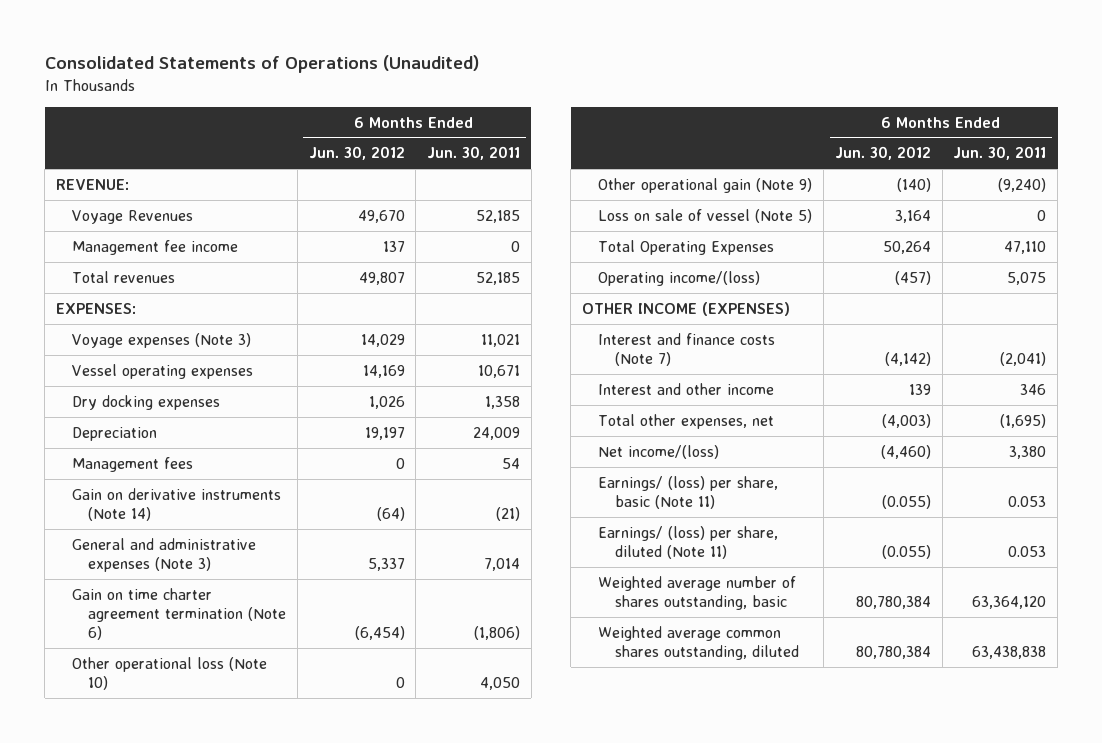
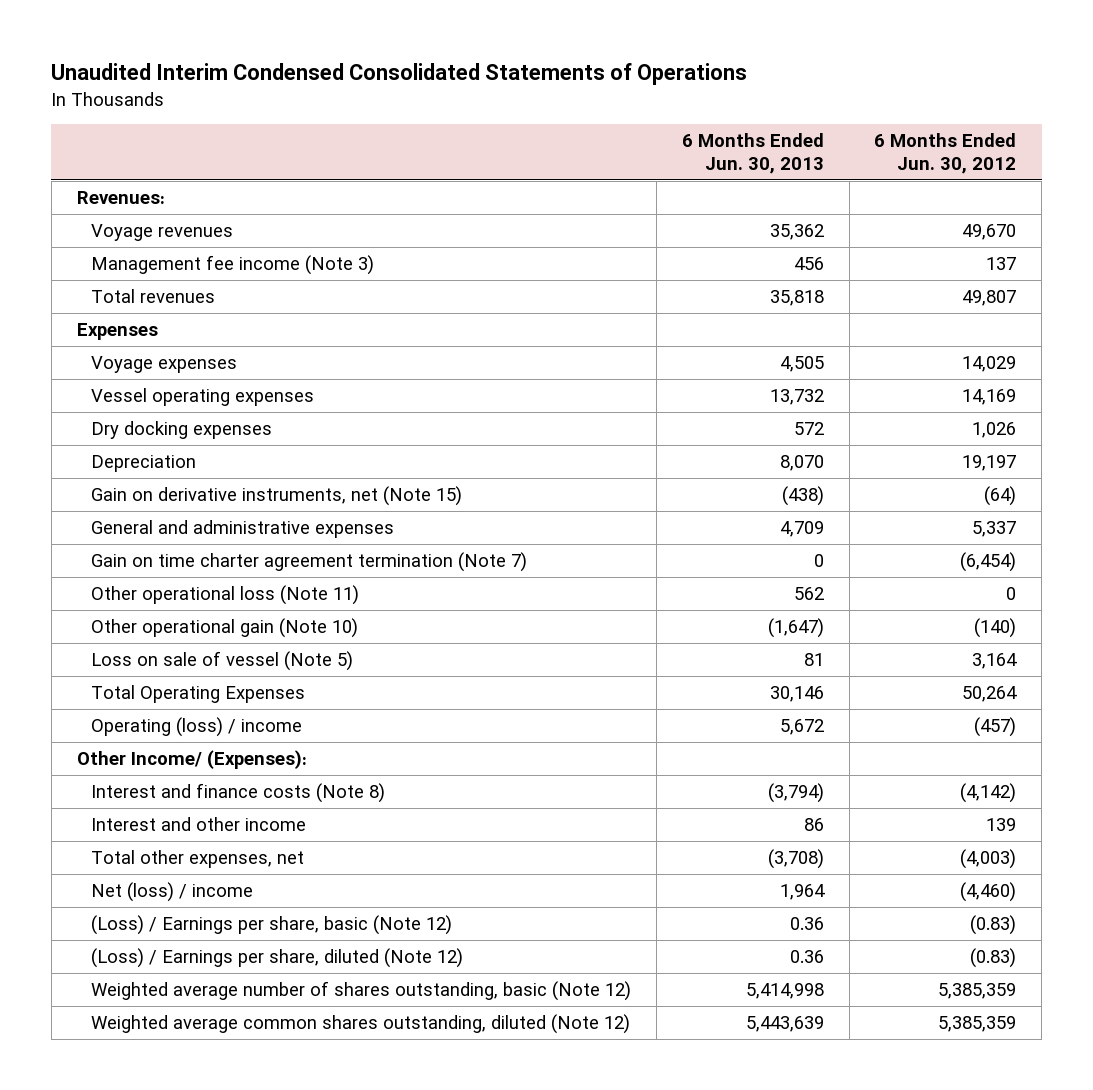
- Consolidated Statements of Operations (Unaudited)
+ Unaudited Interim Condensed Consolidated Statements of Operations
- | 6 Months Ended Jun. 30, 2012 | 6 Months Ended Jun. 30, 2011
+ | 6 Months Ended Jun. 30, 2013 | 6 Months Ended Jun. 30, 2012
- REVENUE:
- Voyage Revenues | 49,670 | 52,185
- Management fee income | 137 | 0
+ Revenues:
+ Voyage revenues | 35,362 | 49,670
+ Management fee income (Note 3) | 456 | 137
- EXPENSES:
- Voyage expenses (Note 3) | 14,029 | 11,021
+ Expenses
+ Voyage expenses | 4,505 | 14,029
- Management fees | 0 | 54
- Gain on derivative instruments (Note 14) | (64) | (21)
- General and administrative expenses (Note 3) | 5,337 | 7,014
- Gain on time charter agreement termination (Note 6) | (6,454) | (1,806)
- Other operational loss (Note 10) | 0 | 4,050
- Other operational gain (Note 9) | (140) | (9,240)
+ Gain on derivative instruments, net (Note 15) | (438) | (64)
+ General and administrative expenses | 4,709 | 5,337
+ Gain on time charter agreement termination (Note 7) | 0 | (6,454)
+ Other operational loss (Note 11) | 562 | 0
+ Other operational gain (Note 10) | (1,647) | (140)
- Operating income/(loss) | (457) | 5,075
- OTHER INCOME (EXPENSES)
- Interest and finance costs (Note 7) | (4,142) | (2,041)
+ Operating (loss) / income | 5,672 | (457)
+ Other Income/ (Expenses):
+ Interest and finance costs (Note 8) | (3,794) | (4,142)
- Net income/(loss) | (4,460) | 3,380
- Earnings/ (loss) per share, basic (Note 11) | (0.055) | 0.053
- Earnings/ (loss) per share, diluted (Note 11) | (0.055) | 0.053
- Weighted average number of shares outstanding, basic | 80,780,384 | 63,364,120
- Weighted average common shares outstanding, diluted | 80,780,384 | 63,438,838
+ Net (loss) / income | 1,964 | (4,460)
+ (Loss) / Earnings per share, basic (Note 12) | 0.36 | (0.83)
+ (Loss) / Earnings per share, diluted (Note 12) | 0.36 | (0.83)
+ Weighted average number of shares outstanding, basic (Note 12) | 5,414,998 | 5,385,359
+ Weighted average common shares outstanding, diluted (Note 12) | 5,443,639 | 5,385,359

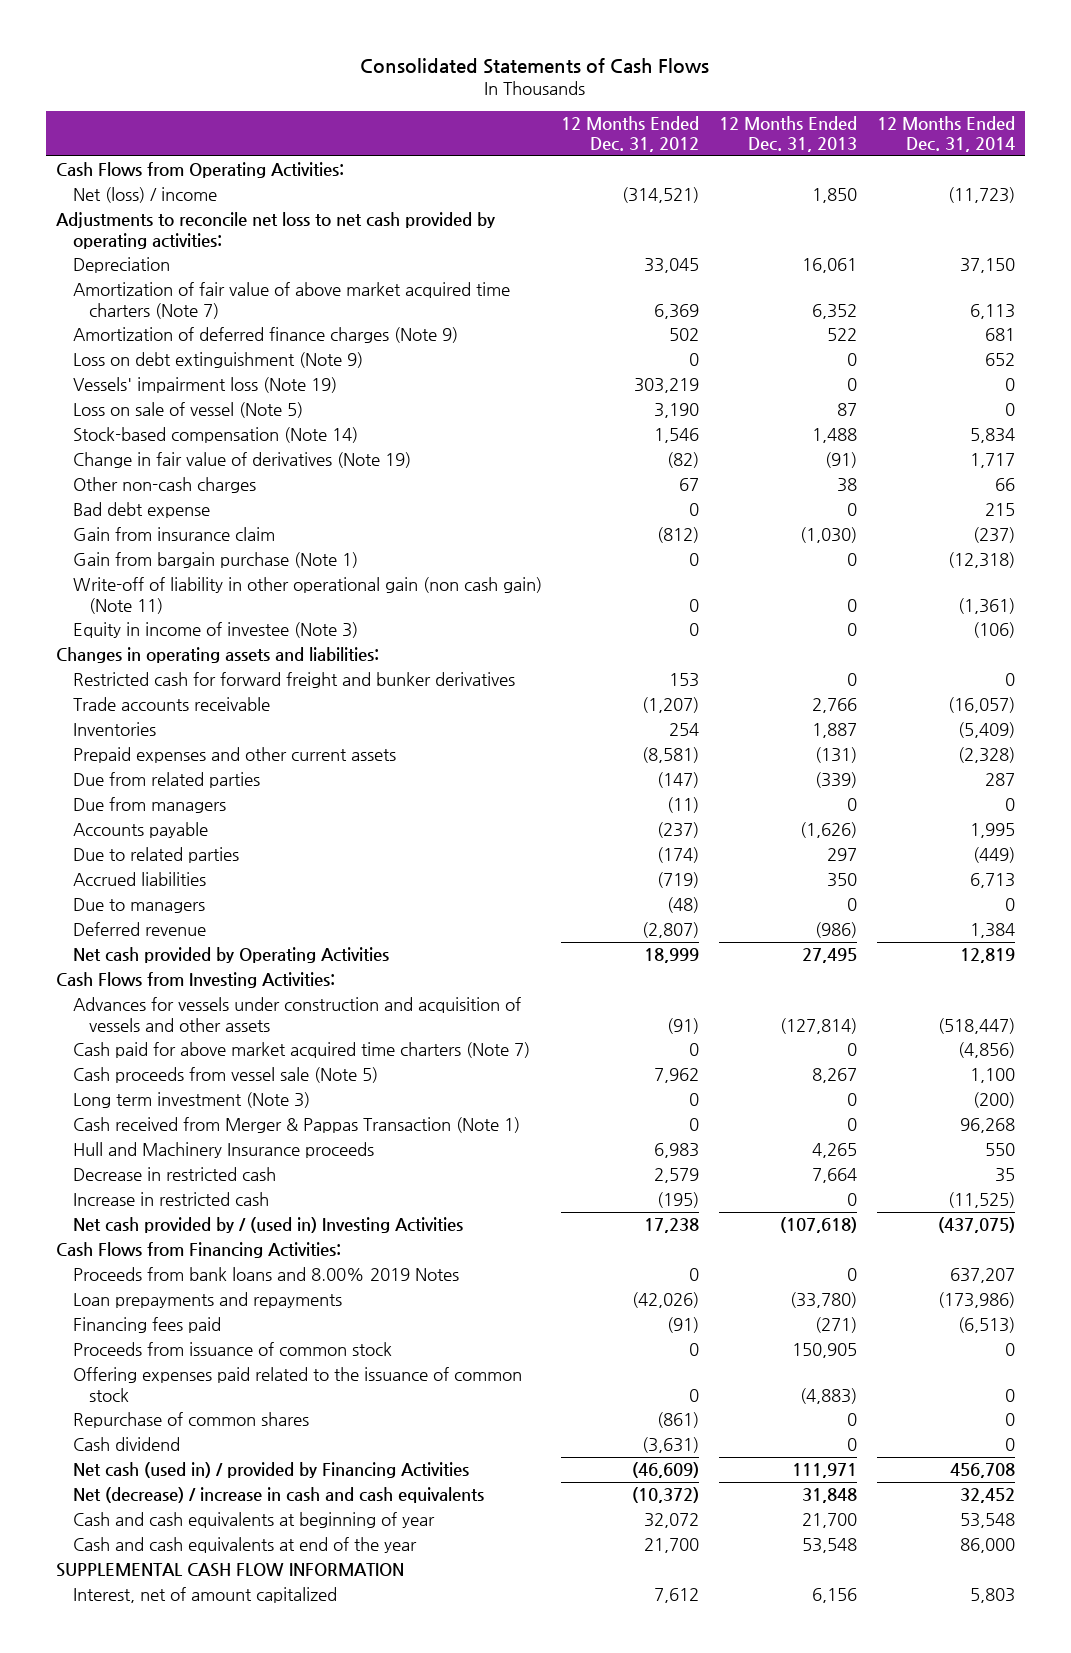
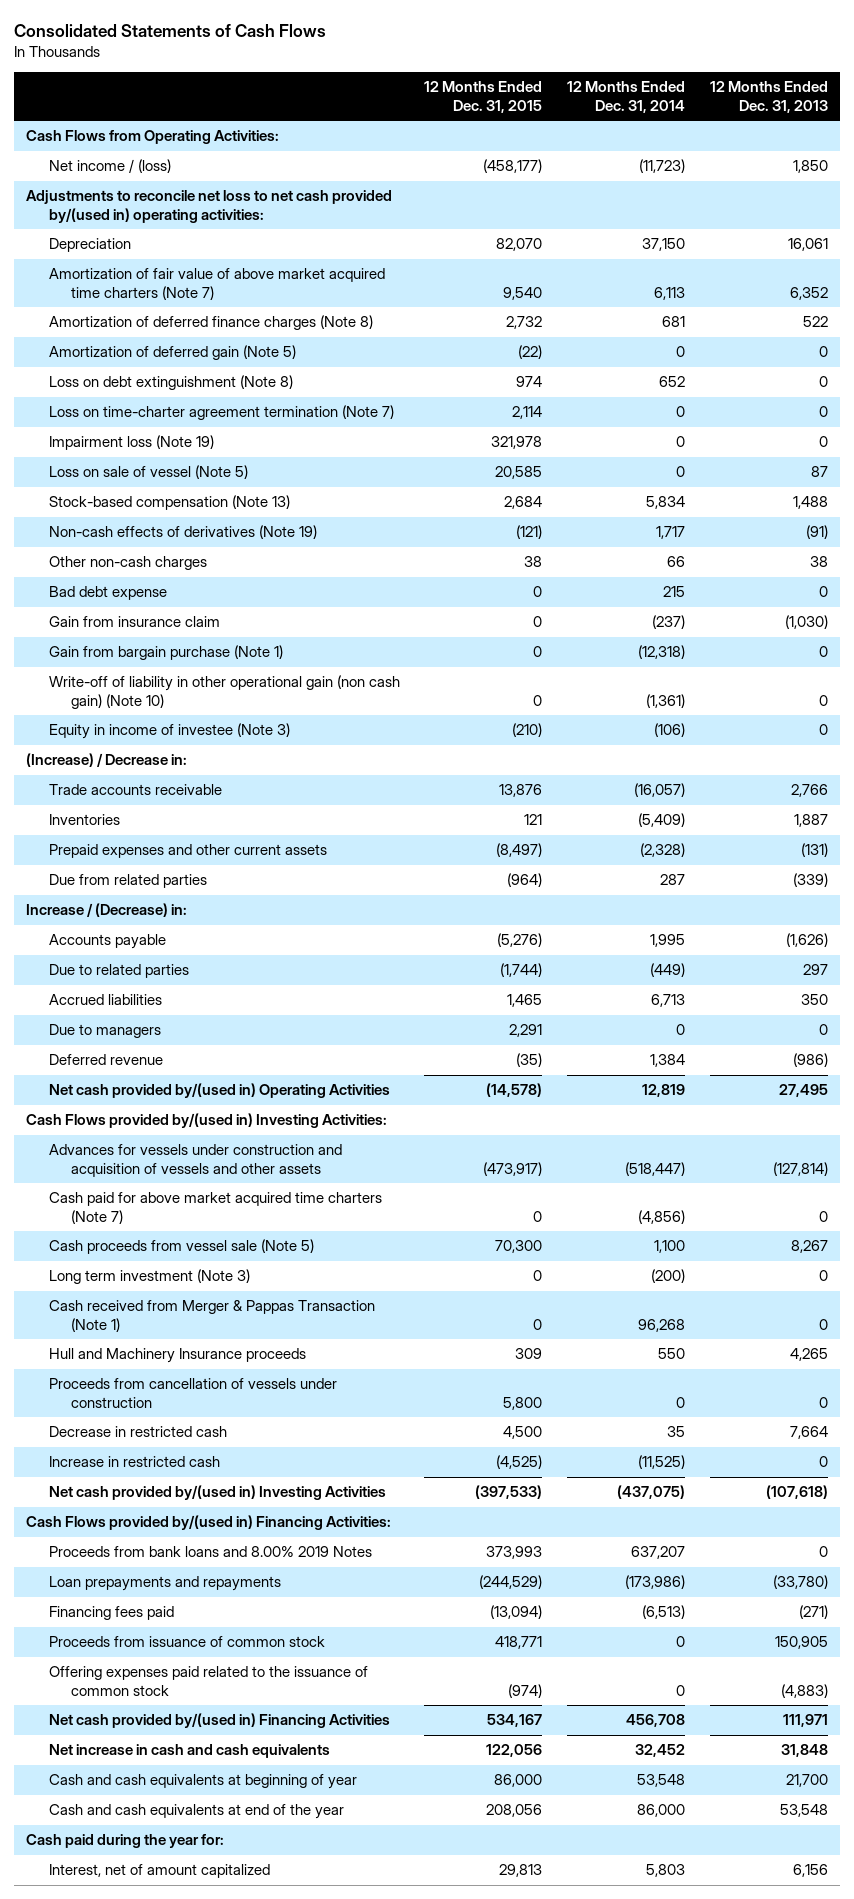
- | 12 Months Ended Dec. 31, 2012 | 12 Months Ended Dec. 31, 2013 | 12 Months Ended Dec. 31, 2014
+ | 12 Months Ended Dec. 31, 2015 | 12 Months Ended Dec. 31, 2014 | 12 Months Ended Dec. 31, 2013
- Net (loss) / income | (314,521) | 1,850 | (11,723)
- Adjustments to reconcile net loss to net cash provided by operating activities:
+ Net income / (loss) | (458,177) | (11,723) | 1,850
+ Adjustments to reconcile net loss to net cash provided by/(used in) operating activities:
- Amortization of deferred finance charges (Note 9) | 502 | 522 | 681
- Loss on debt extinguishment (Note 9) | 0 | 0 | 652
- Vessels' impairment loss (Note 19) | 303,219 | 0 | 0
+ Amortization of deferred finance charges (Note 8) | 2,732 | 681 | 522
+ Amortization of deferred gain (Note 5) | (22) | 0 | 0
+ Loss on debt extinguishment (Note 8) | 974 | 652 | 0
+ Loss on time-charter agreement termination (Note 7) | 2,114 | 0 | 0
+ Impairment loss (Note 19) | 321,978 | 0 | 0
- Stock-based compensation (Note 14) | 1,546 | 1,488 | 5,834
- Change in fair value of derivatives (Note 19) | (82) | (91) | 1,717
+ Stock-based compensation (Note 13) | 2,684 | 5,834 | 1,488
+ Non-cash effects of derivatives (Note 19) | (121) | 1,717 | (91)
- Write-off of liability in other operational gain (non cash gain) (Note 11) | 0 | 0 | (1,361)
+ Write-off of liability in other operational gain (non cash gain) (Note 10) | 0 | (1,361) | 0
- Changes in operating assets and liabilities:
- Restricted cash for forward freight and bunker derivatives | 153 | 0 | 0
+ (Increase) / Decrease in:
- Due from managers | (11) | 0 | 0
+ Increase / (Decrease) in:
- Net cash provided by Operating Activities | 18,999 | 27,495 | 12,819
- Cash Flows from Investing Activities:
+ Net cash provided by/(used in) Operating Activities | (14,578) | 12,819 | 27,495
+ Cash Flows provided by/(used in) Investing Activities:
+ Proceeds from cancellation of vessels under construction | 5,800 | 0 | 0
- Net cash provided by / (used in) Investing Activities | 17,238 | (107,618) | (437,075)
- Cash Flows from Financing Activities:
+ Net cash provided by/(used in) Investing Activities | (397,533) | (437,075) | (107,618)
+ Cash Flows provided by/(used in) Financing Activities:
- Repurchase of common shares | (861) | 0 | 0
- Cash dividend | (3,631) | 0 | 0
- Net cash (used in) / provided by Financing Activities | (46,609) | 111,971 | 456,708
- Net (decrease) / increase in cash and cash equivalents | (10,372) | 31,848 | 32,452
+ Net cash provided by/(used in) Financing Activities | 534,167 | 456,708 | 111,971
+ Net increase in cash and cash equivalents | 122,056 | 32,452 | 31,848
- SUPPLEMENTAL CASH FLOW INFORMATION
+ Cash paid during the year for:

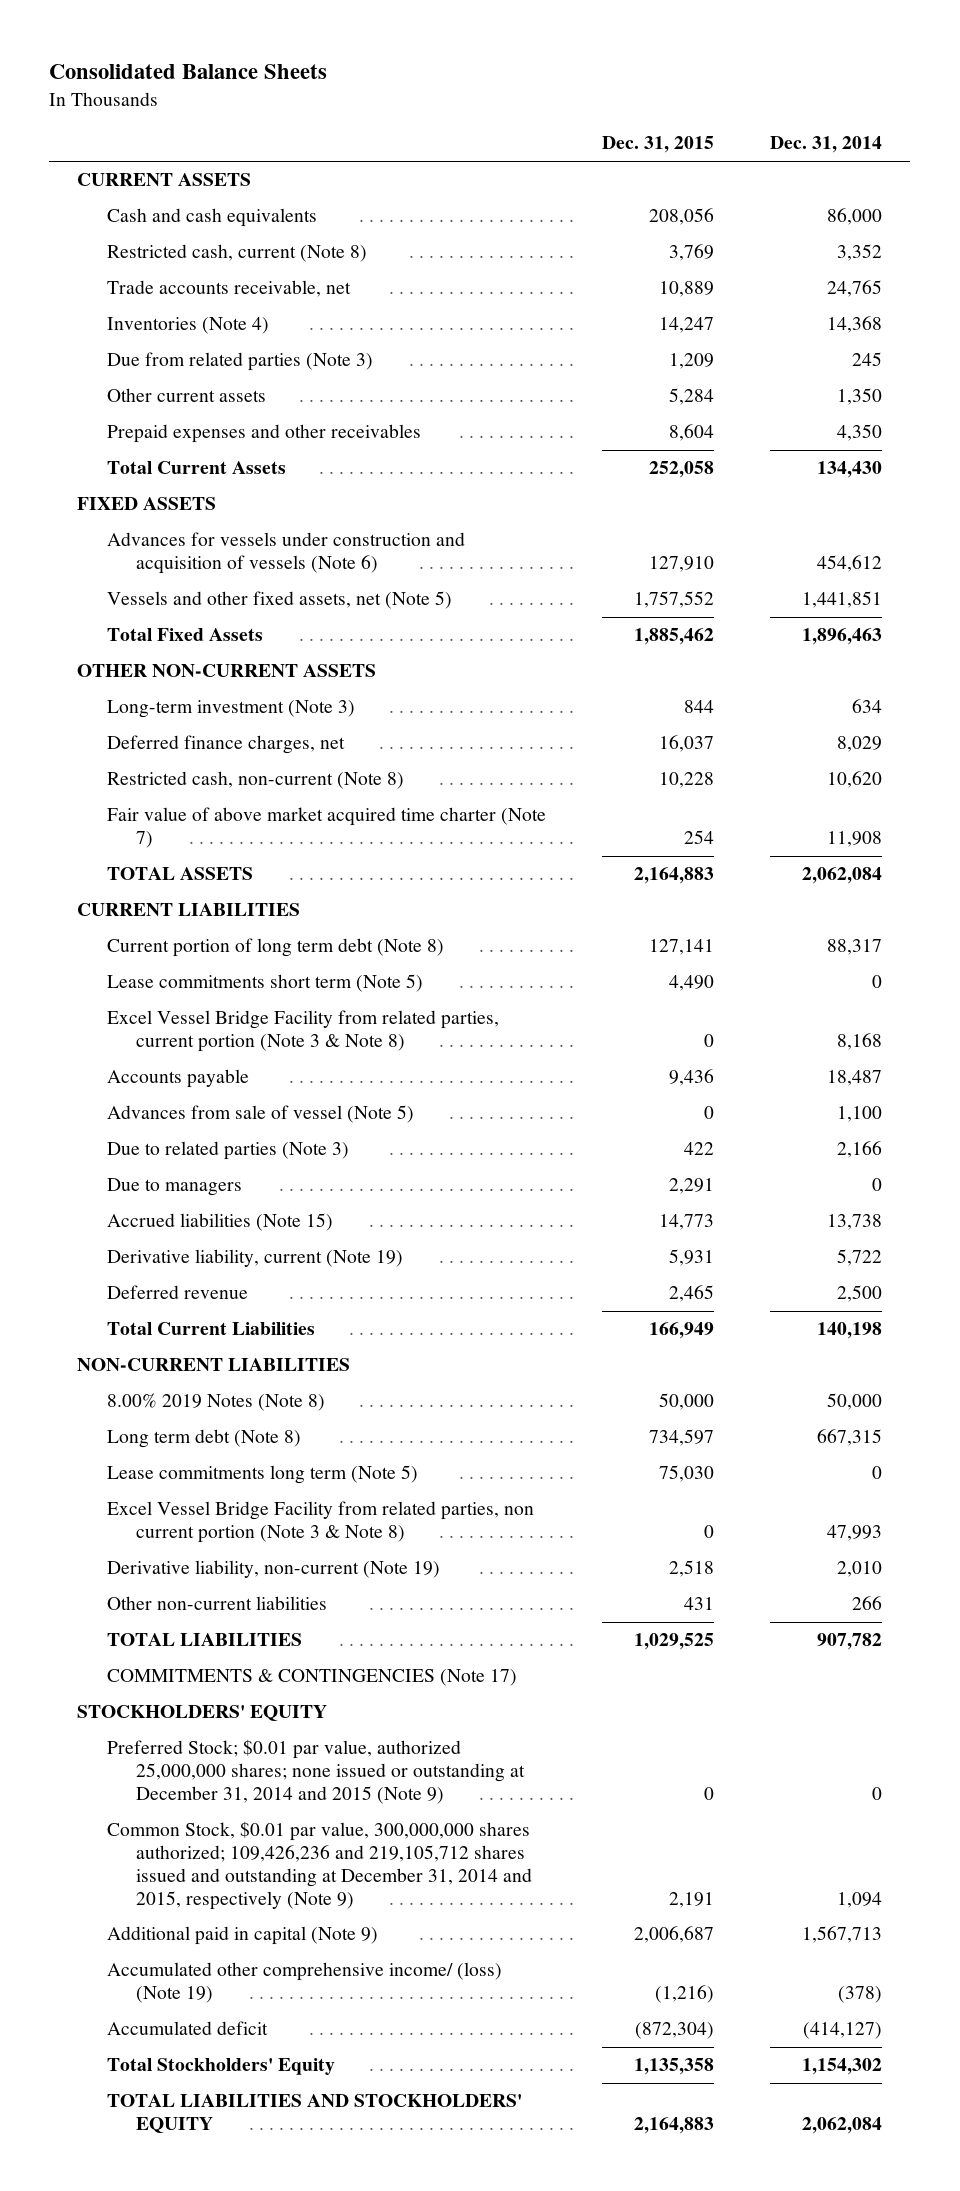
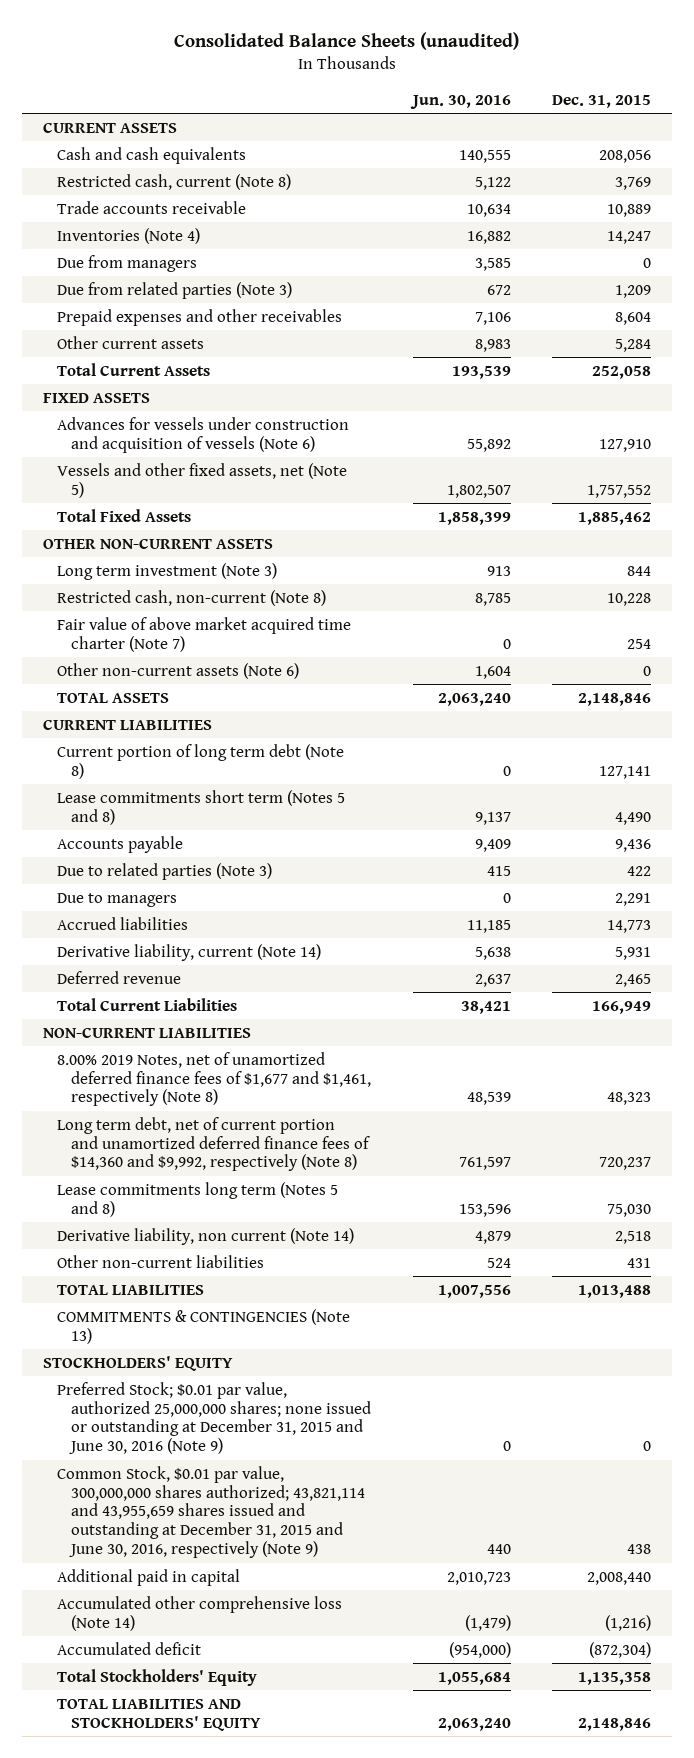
- Consolidated Balance Sheets
+ Consolidated Balance Sheets (unaudited)
- | Dec. 31, 2015 | Dec. 31, 2014
+ | Jun. 30, 2016 | Dec. 31, 2015
- Trade accounts receivable, net | 10,889 | 24,765
+ Trade accounts receivable | 10,634 | 10,889
+ Due from managers | 3,585 | 0
moved down: Other current assets | 8,983 | 5,284
- Long-term investment (Note 3) | 844 | 634
- Deferred finance charges, net | 16,037 | 8,029
+ Long term investment (Note 3) | 913 | 844
- TOTAL ASSETS | 2,164,883 | 2,062,084
+ Other non-current assets (Note 6) | 1,604 | 0
+ TOTAL ASSETS | 2,063,240 | 2,148,846
- Lease commitments short term (Note 5) | 4,490 | 0
- Excel Vessel Bridge Facility from related parties, current portion (Note 3 & Note 8) | 0 | 8,168
+ Lease commitments short term (Notes 5 and 8) | 9,137 | 4,490
- Advances from sale of vessel (Note 5) | 0 | 1,100
- Accrued liabilities (Note 15) | 14,773 | 13,738
- Derivative liability, current (Note 19) | 5,931 | 5,722
+ Accrued liabilities | 11,185 | 14,773
+ Derivative liability, current (Note 14) | 5,638 | 5,931
- 8.00% 2019 Notes (Note 8) | 50,000 | 50,000
- Long term debt (Note 8) | 734,597 | 667,315
- Lease commitments long term (Note 5) | 75,030 | 0
- Excel Vessel Bridge Facility from related parties, non current portion (Note 3 & Note 8) | 0 | 47,993
- Derivative liability, non-current (Note 19) | 2,518 | 2,010
+ 8.00% 2019 Notes, net of unamortized deferred finance fees of $1,677 and $1,461, respectively (Note 8) | 48,539 | 48,323
+ Long term debt, net of current portion and unamortized deferred finance fees of $14,360 and $9,992, respectively (Note 8) | 761,597 | 720,237
+ Lease commitments long term (Notes 5 and 8) | 153,596 | 75,030
+ Derivative liability, non current (Note 14) | 4,879 | 2,518
- TOTAL LIABILITIES | 1,029,525 | 907,782
- COMMITMENTS & CONTINGENCIES (Note 17)
+ TOTAL LIABILITIES | 1,007,556 | 1,013,488
+ COMMITMENTS & CONTINGENCIES (Note 13)
- Preferred Stock; $0.01 par value, authorized 25,000,000 shares; none issued or outstanding at December 31, 2014 and 2015 (Note 9) | 0 | 0
- Common Stock, $0.01 par value, 300,000,000 shares authorized; 109,426,236 and 219,105,712 shares issued and outstanding at December 31, 2014 and 2015, respectively (Note 9) | 2,191 | 1,094
- Additional paid in capital (Note 9) | 2,006,687 | 1,567,713
- Accumulated other comprehensive income/ (loss) (Note 19) | (1,216) | (378)
+ Preferred Stock; $0.01 par value, authorized 25,000,000 shares; none issued or outstanding at December 31, 2015 and June 30, 2016 (Note 9) | 0 | 0
+ Common Stock, $0.01 par value, 300,000,000 shares authorized; 43,821,114 and 43,955,659 shares issued and outstanding at December 31, 2015 and June 30, 2016, respectively (Note 9) | 440 | 438
+ Additional paid in capital | 2,010,723 | 2,008,440
+ Accumulated other comprehensive loss (Note 14) | (1,479) | (1,216)
- TOTAL LIABILITIES AND STOCKHOLDERS' EQUITY | 2,164,883 | 2,062,084
+ TOTAL LIABILITIES AND STOCKHOLDERS' EQUITY | 2,063,240 | 2,148,846

